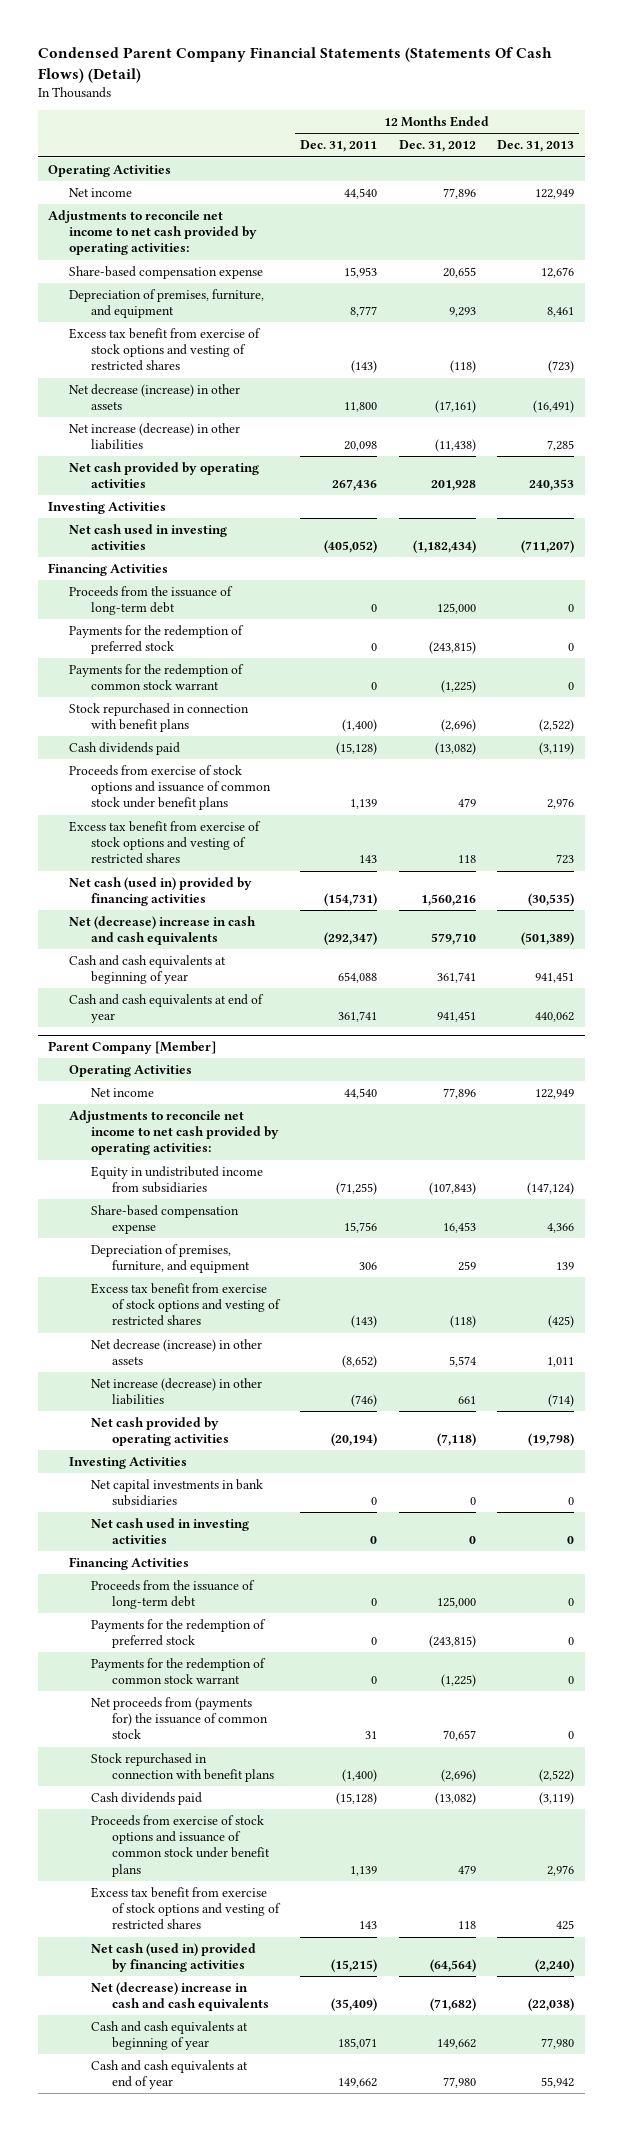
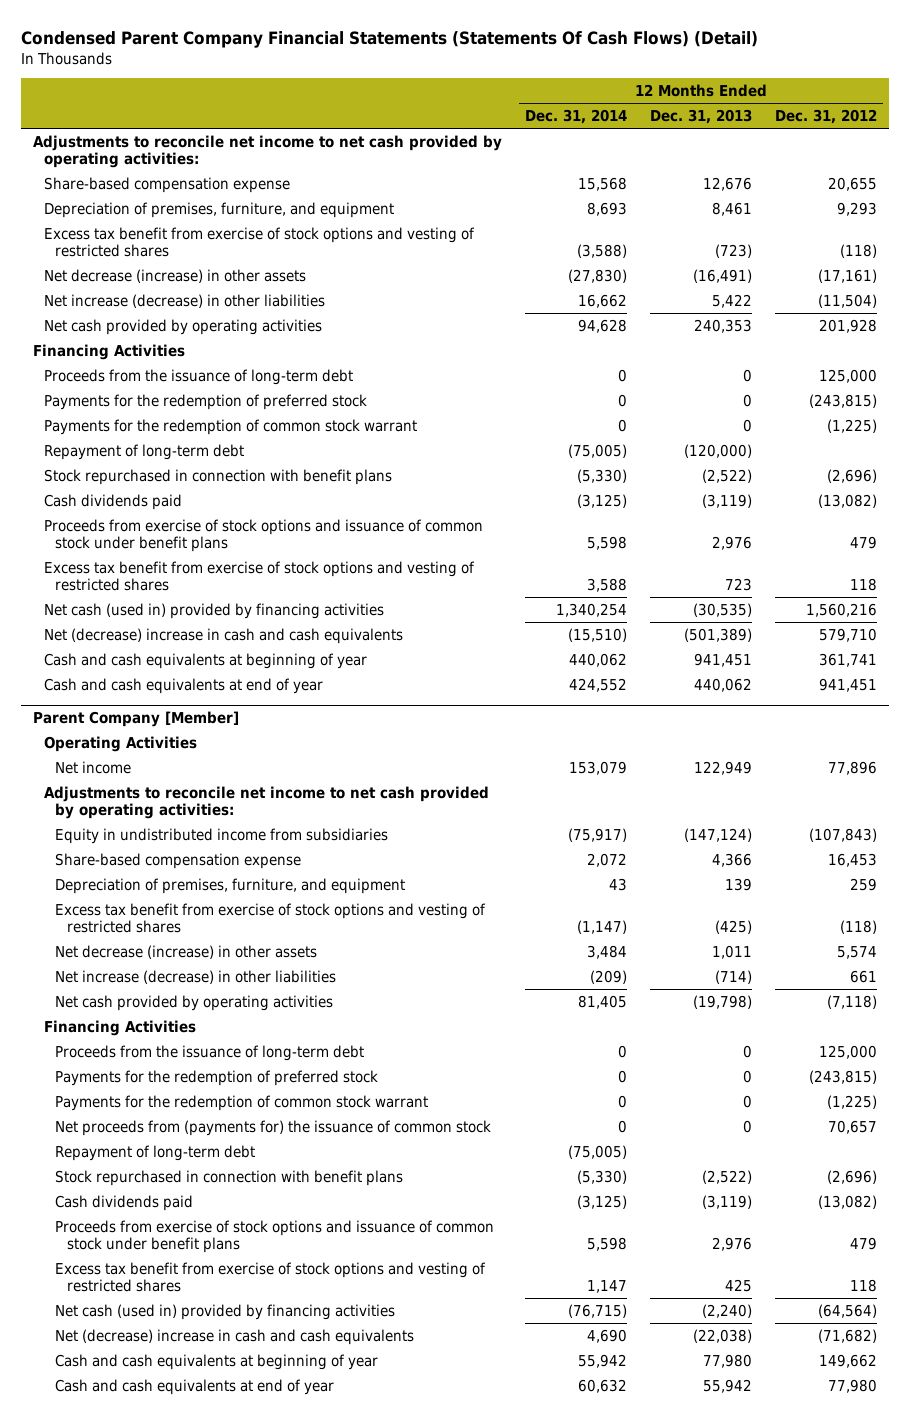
- | 12 Months Ended Dec. 31, 2011 | 12 Months Ended Dec. 31, 2012 | 12 Months Ended Dec. 31, 2013
+ | 12 Months Ended Dec. 31, 2014 | 12 Months Ended Dec. 31, 2013 | 12 Months Ended Dec. 31, 2012
- Operating Activities
- Net income | 44,540 | 77,896 | 122,949
- Net increase (decrease) in other liabilities | 20,098 | (11,438) | 7,285
+ Net increase (decrease) in other liabilities | 16,662 | 5,422 | (11,504)
- Investing Activities
- Net cash used in investing activities | (405,052) | (1,182,434) | (711,207)
+ Repayment of long-term debt | (75,005) | (120,000) |
@ Parent Company [Member]
- Investing Activities
- Net capital investments in bank subsidiaries | 0 | 0 | 0
- Net cash used in investing activities | 0 | 0 | 0
+ Repayment of long-term debt | (75,005) | |

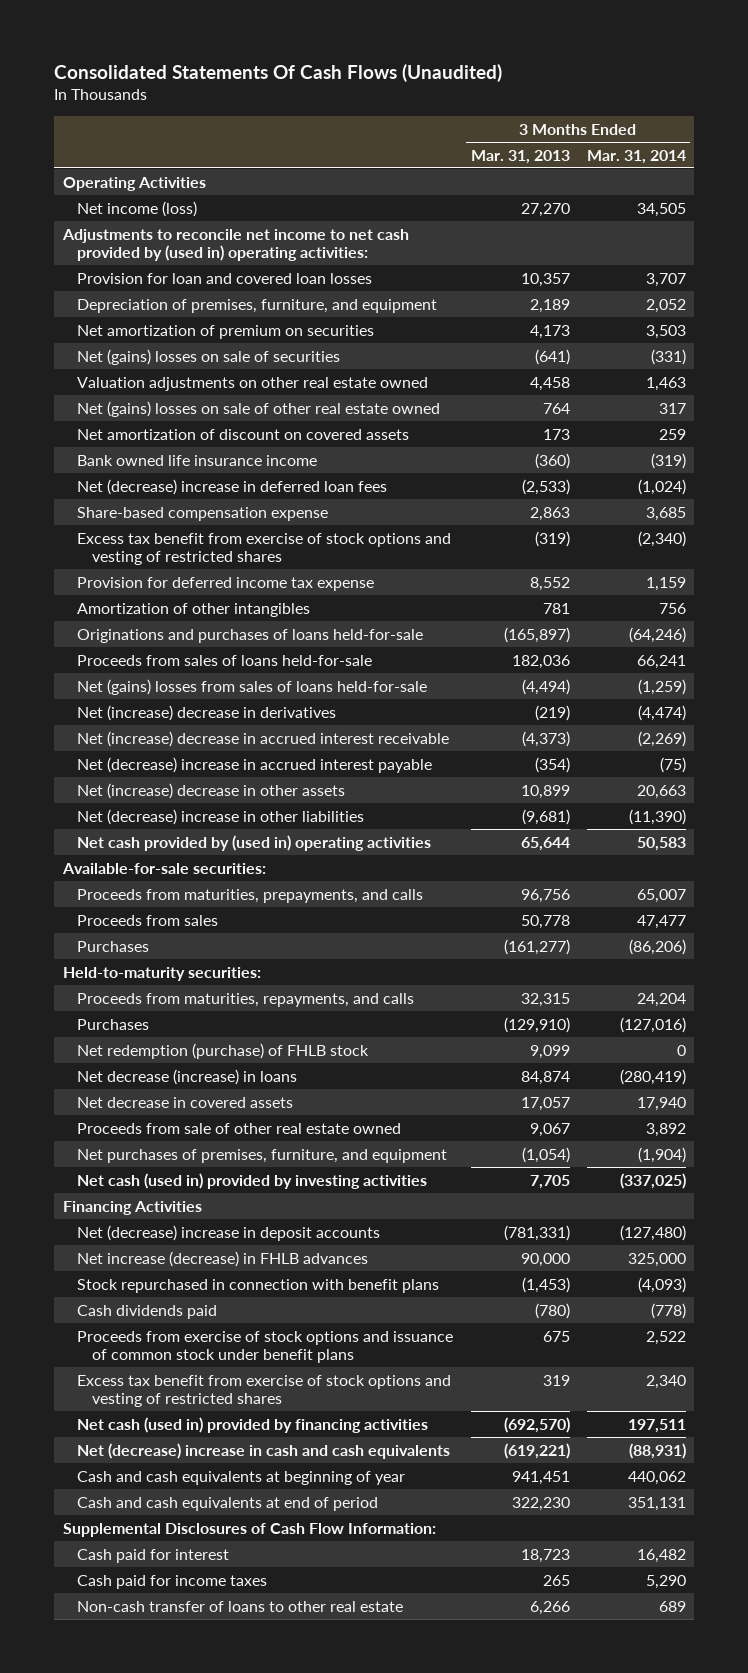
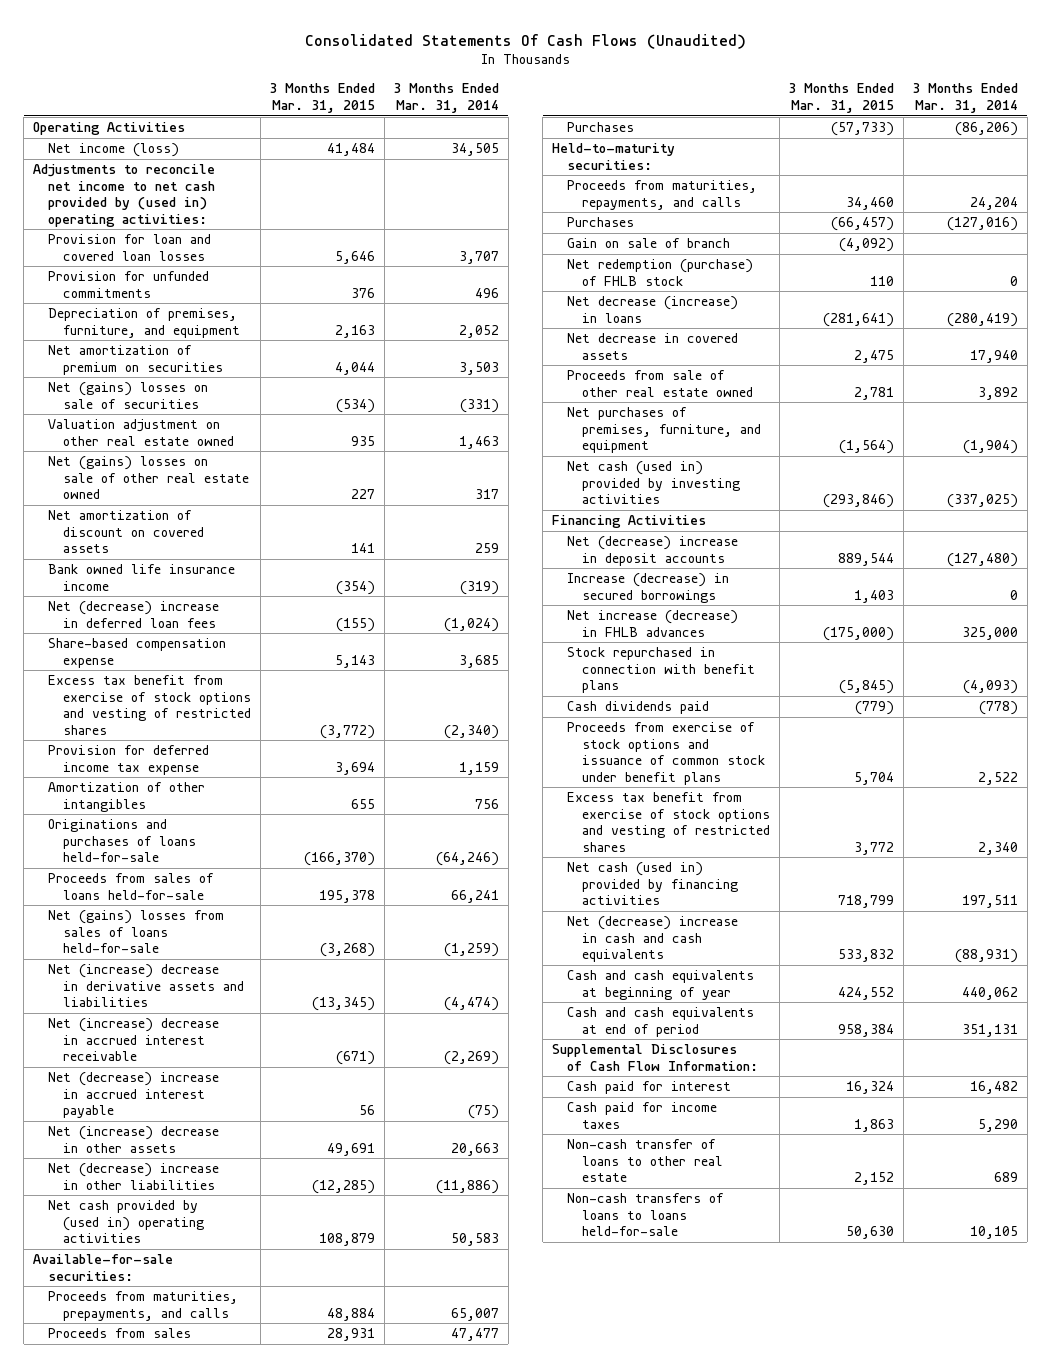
- | 3 Months Ended Mar. 31, 2013 | 3 Months Ended Mar. 31, 2014
+ | 3 Months Ended Mar. 31, 2015 | 3 Months Ended Mar. 31, 2014
+ Provision for unfunded commitments | 376 | 496
- Valuation adjustments on other real estate owned | 4,458 | 1,463
+ Valuation adjustment on other real estate owned | 935 | 1,463
- Net (increase) decrease in derivatives | (219) | (4,474)
+ Net (increase) decrease in derivative assets and liabilities | (13,345) | (4,474)
- Net (decrease) increase in other liabilities | (9,681) | (11,390)
+ Net (decrease) increase in other liabilities | (12,285) | (11,886)
+ Gain on sale of branch | (4,092) |
+ Increase (decrease) in secured borrowings | 1,403 | 0
+ Non-cash transfers of loans to loans held-for-sale | 50,630 | 10,105

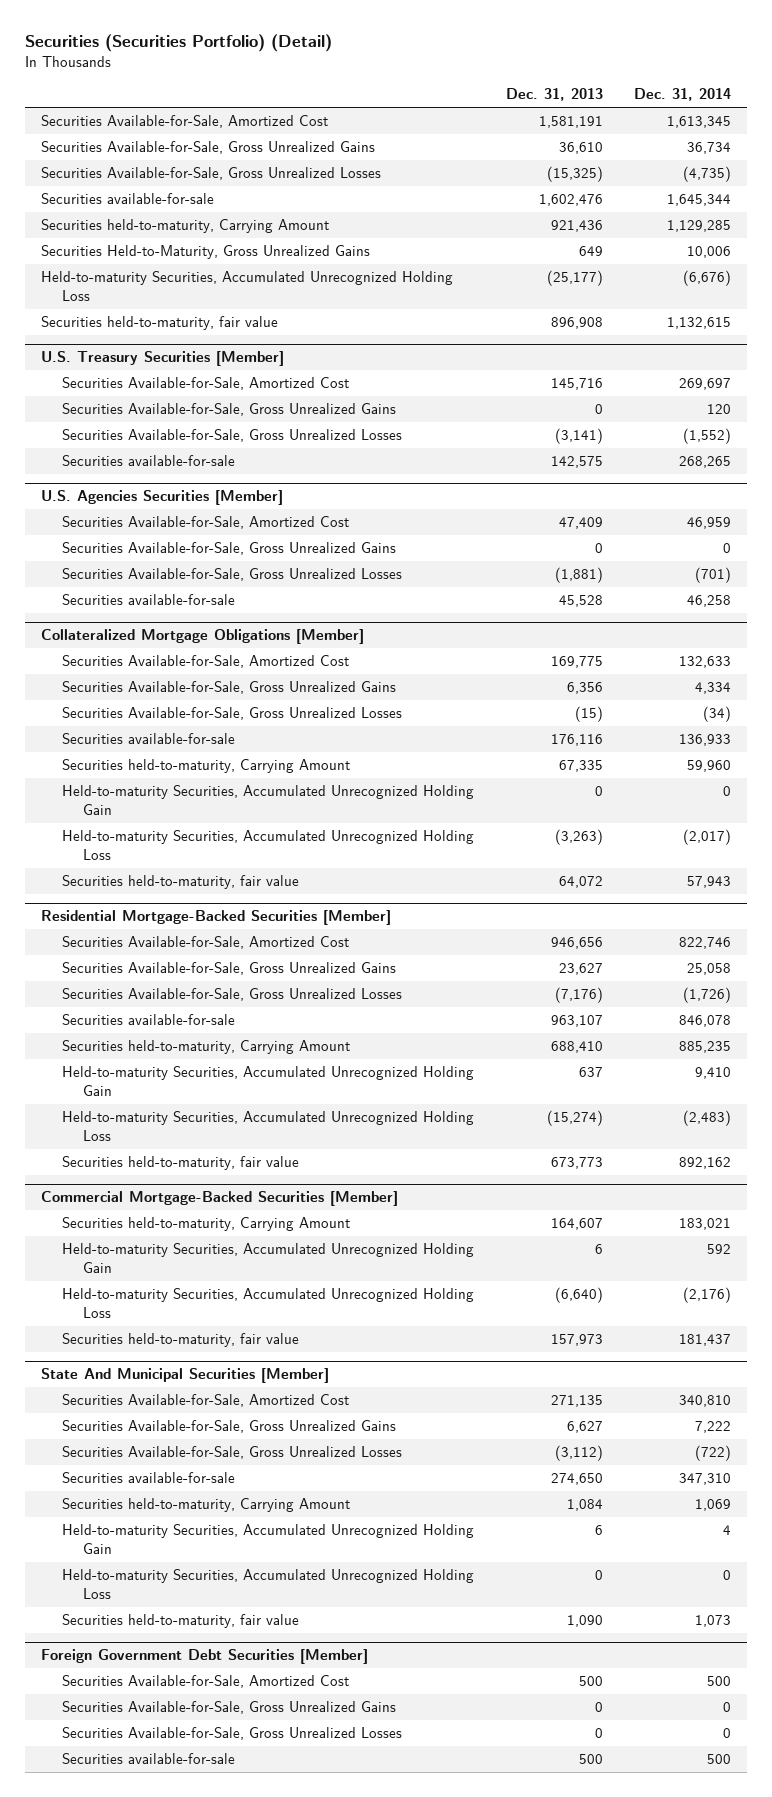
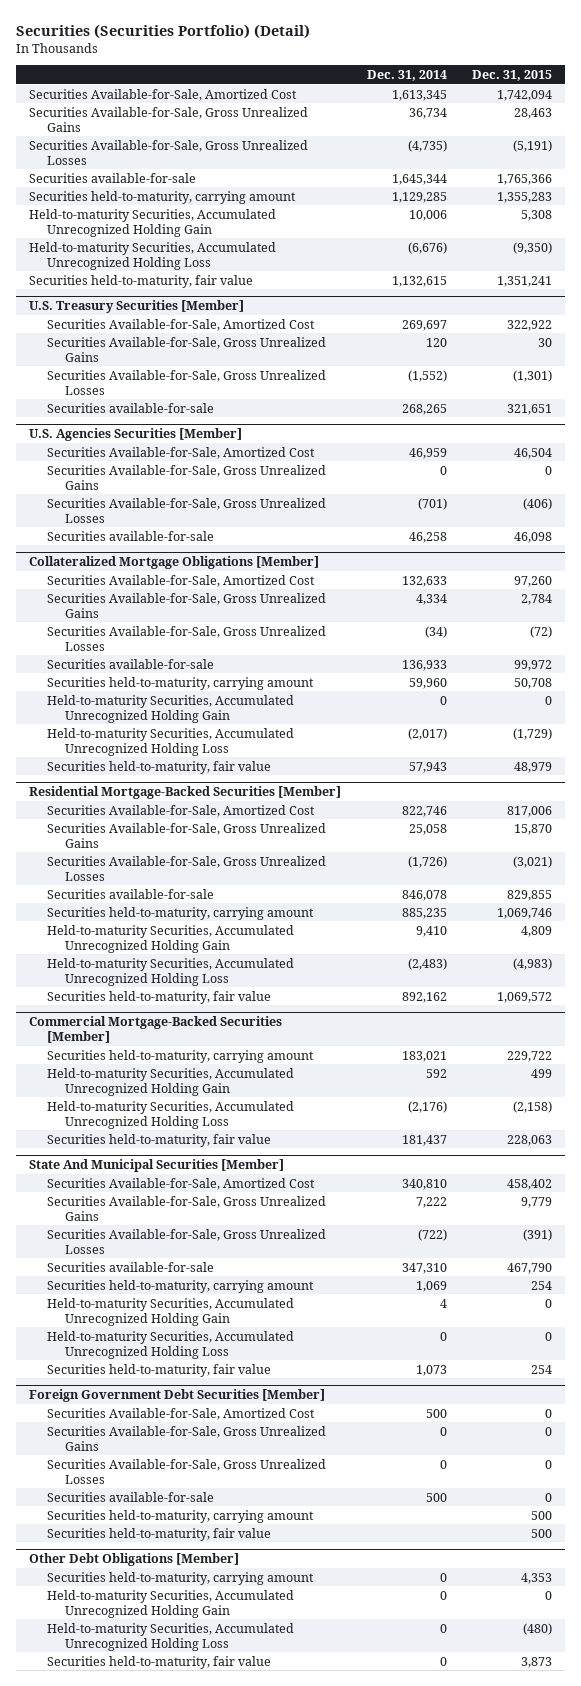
- | Dec. 31, 2013 | Dec. 31, 2014
+ | Dec. 31, 2014 | Dec. 31, 2015
- Securities held-to-maturity, Carrying Amount | 921,436 | 1,129,285
- Securities Held-to-Maturity, Gross Unrealized Gains | 649 | 10,006
+ Securities held-to-maturity, carrying amount | 1,129,285 | 1,355,283
+ Held-to-maturity Securities, Accumulated Unrecognized Holding Gain | 10,006 | 5,308
@ Collateralized Mortgage Obligations [Member]
- Securities held-to-maturity, Carrying Amount | 67,335 | 59,960
+ Securities held-to-maturity, carrying amount | 59,960 | 50,708
@ Residential Mortgage-Backed Securities [Member]
- Securities held-to-maturity, Carrying Amount | 688,410 | 885,235
+ Securities held-to-maturity, carrying amount | 885,235 | 1,069,746
@ Commercial Mortgage-Backed Securities [Member]
- Securities held-to-maturity, Carrying Amount | 164,607 | 183,021
+ Securities held-to-maturity, carrying amount | 183,021 | 229,722
@ State And Municipal Securities [Member]
- Securities held-to-maturity, Carrying Amount | 1,084 | 1,069
+ Securities held-to-maturity, carrying amount | 1,069 | 254
@ Foreign Government Debt Securities [Member]
+ Securities held-to-maturity, carrying amount | | 500
+ Securities held-to-maturity, fair value | | 500
+ Other Debt Obligations [Member]
+ Securities held-to-maturity, carrying amount | 0 | 4,353
+ Held-to-maturity Securities, Accumulated Unrecognized Holding Gain | 0 | 0
+ Held-to-maturity Securities, Accumulated Unrecognized Holding Loss | 0 | (480)
+ Securities held-to-maturity, fair value | 0 | 3,873

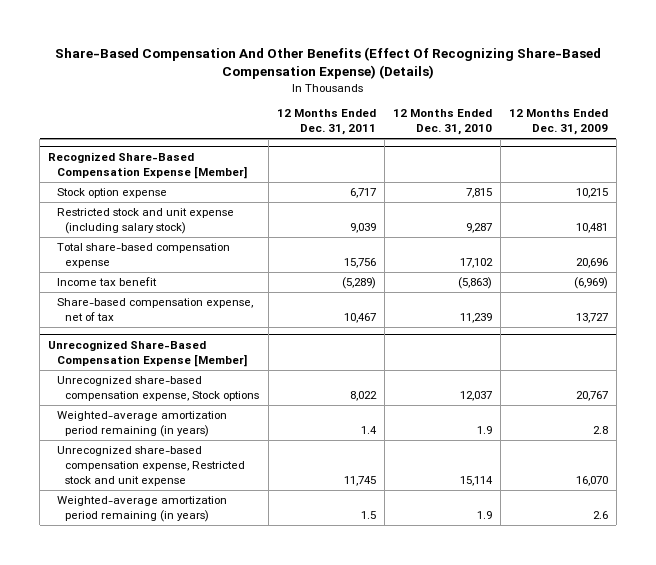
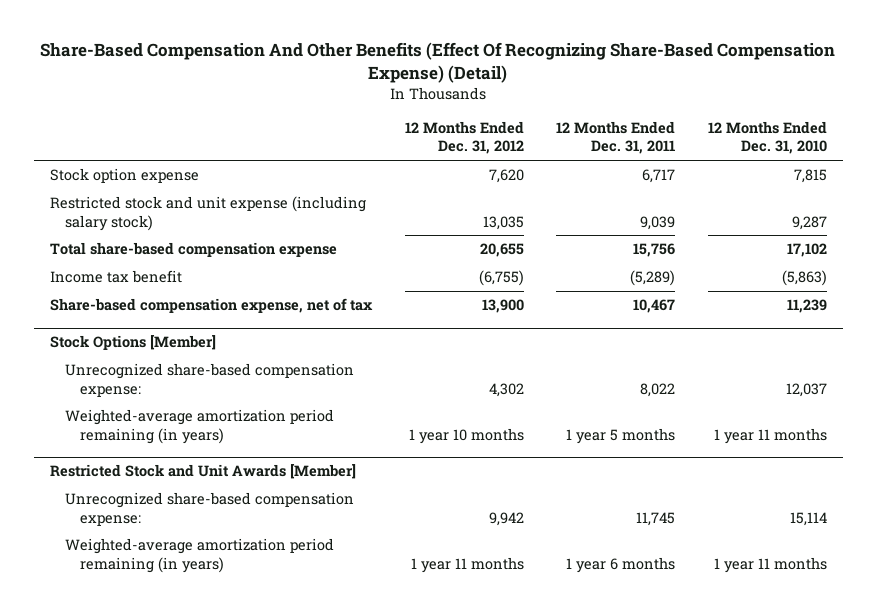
- Share-Based Compensation And Other Benefits (Effect Of Recognizing Share-Based Compensation Expense) (Details)
+ Share-Based Compensation And Other Benefits (Effect Of Recognizing Share-Based Compensation Expense) (Detail)
- | 12 Months Ended Dec. 31, 2011 | 12 Months Ended Dec. 31, 2010 | 12 Months Ended Dec. 31, 2009
+ | 12 Months Ended Dec. 31, 2012 | 12 Months Ended Dec. 31, 2011 | 12 Months Ended Dec. 31, 2010
- Recognized Share-Based Compensation Expense [Member]
- Unrecognized Share-Based Compensation Expense [Member]
- Unrecognized share-based compensation expense, Stock options | 8,022 | 12,037 | 20,767
- Weighted-average amortization period remaining (in years) | 1.4 | 1.9 | 2.8
- Unrecognized share-based compensation expense, Restricted stock and unit expense | 11,745 | 15,114 | 16,070
- Weighted-average amortization period remaining (in years) | 1.5 | 1.9 | 2.6
+ Stock Options [Member]
+ Unrecognized share-based compensation expense: | 4,302 | 8,022 | 12,037
+ Weighted-average amortization period remaining (in years) | 1 year 10 months | 1 year 5 months | 1 year 11 months
+ Restricted Stock and Unit Awards [Member]
+ Unrecognized share-based compensation expense: | 9,942 | 11,745 | 15,114
+ Weighted-average amortization period remaining (in years) | 1 year 11 months | 1 year 6 months | 1 year 11 months

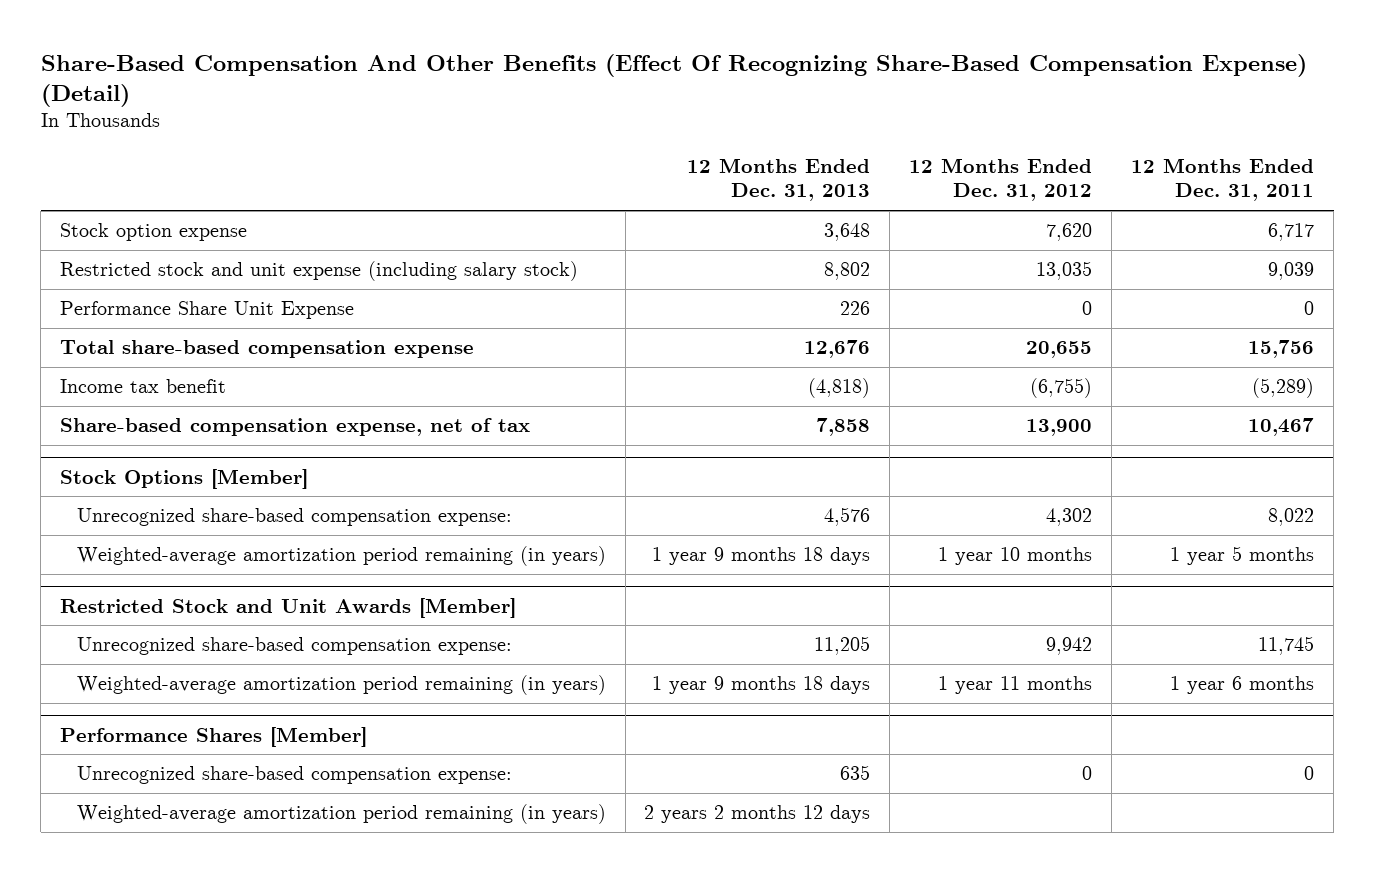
- | 12 Months Ended Dec. 31, 2012 | 12 Months Ended Dec. 31, 2011 | 12 Months Ended Dec. 31, 2010
+ | 12 Months Ended Dec. 31, 2013 | 12 Months Ended Dec. 31, 2012 | 12 Months Ended Dec. 31, 2011
+ Performance Share Unit Expense | 226 | 0 | 0
+ Performance Shares [Member]
+ Unrecognized share-based compensation expense: | 635 | 0 | 0
+ Weighted-average amortization period remaining (in years) | 2 years 2 months 12 days | |

